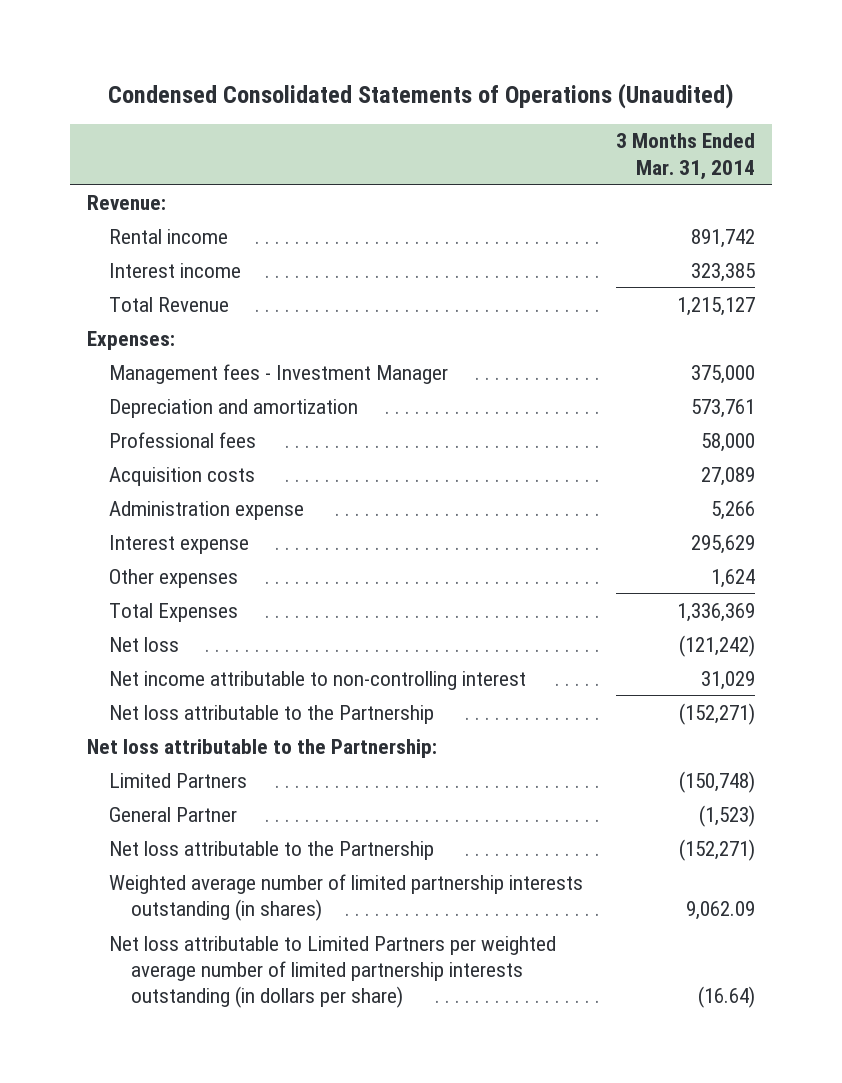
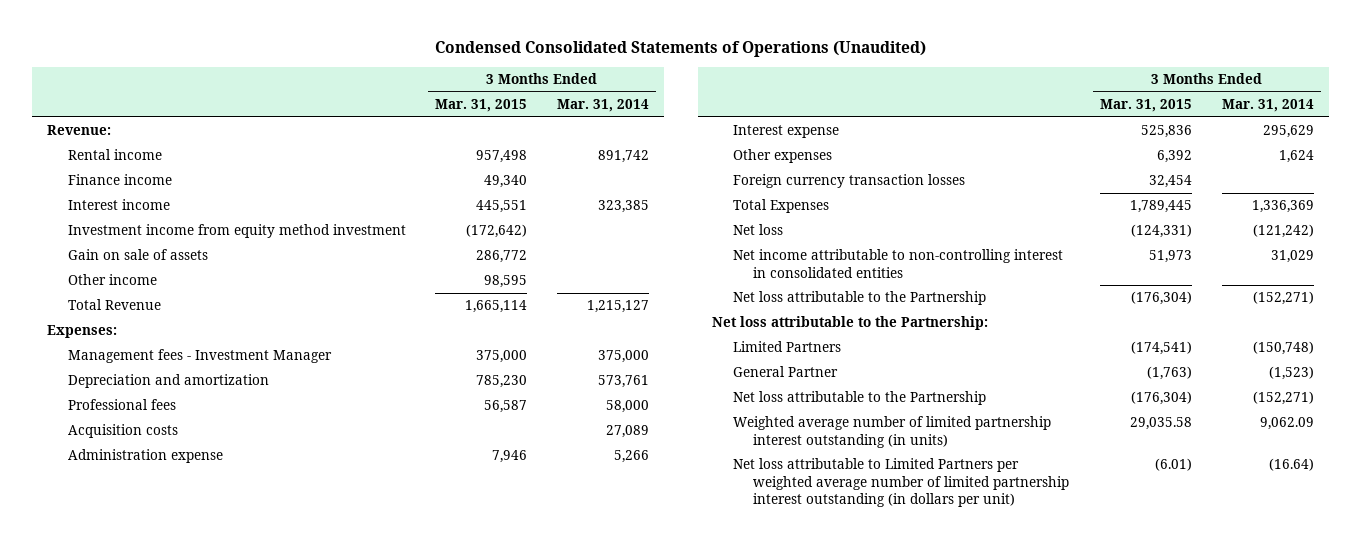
- | 3 Months Ended Mar. 31, 2014
+ | 3 Months Ended Mar. 31, 2015 | 3 Months Ended Mar. 31, 2014
+ Finance income | 49,340 |
+ Investment income from equity method investment | (172,642) |
+ Gain on sale of assets | 286,772 |
+ Other income | 98,595 |
+ Foreign currency transaction losses | 32,454 |
- Net income attributable to non-controlling interest | 31,029
+ Net income attributable to non-controlling interest in consolidated entities | 51,973 | 31,029
- Weighted average number of limited partnership interests outstanding (in shares) | 9,062.09
- Net loss attributable to Limited Partners per weighted average number of limited partnership interests outstanding (in dollars per share) | (16.64)
+ Weighted average number of limited partnership interest outstanding (in units) | 29,035.58 | 9,062.09
+ Net loss attributable to Limited Partners per weighted average number of limited partnership interest outstanding (in dollars per unit) | (6.01) | (16.64)

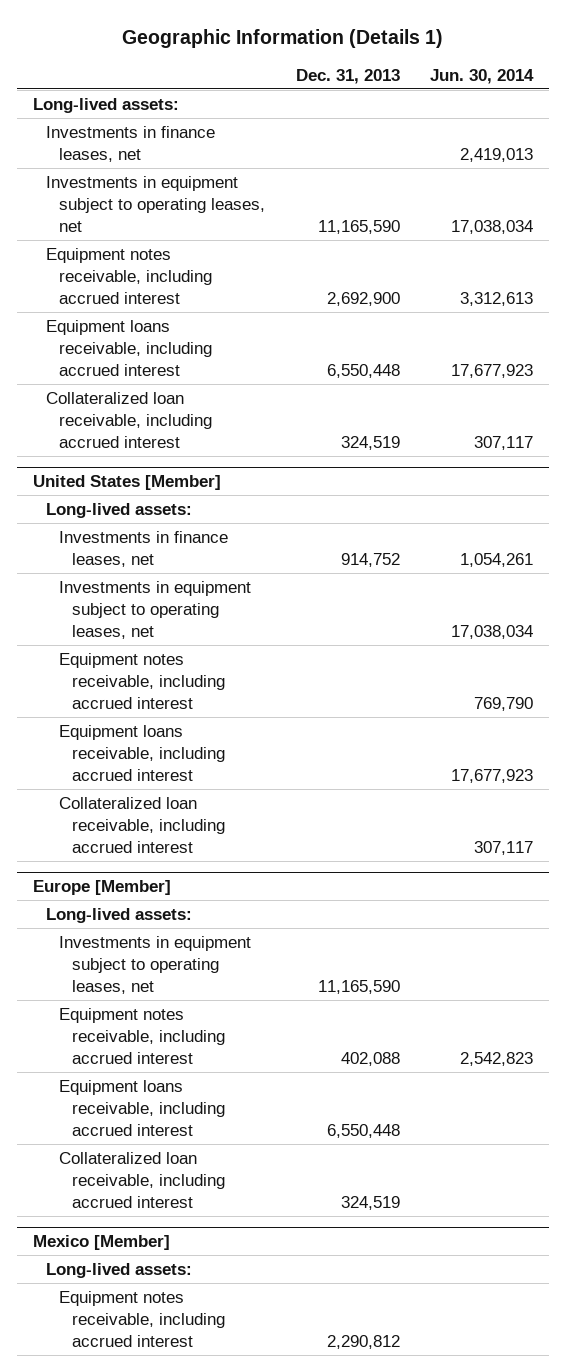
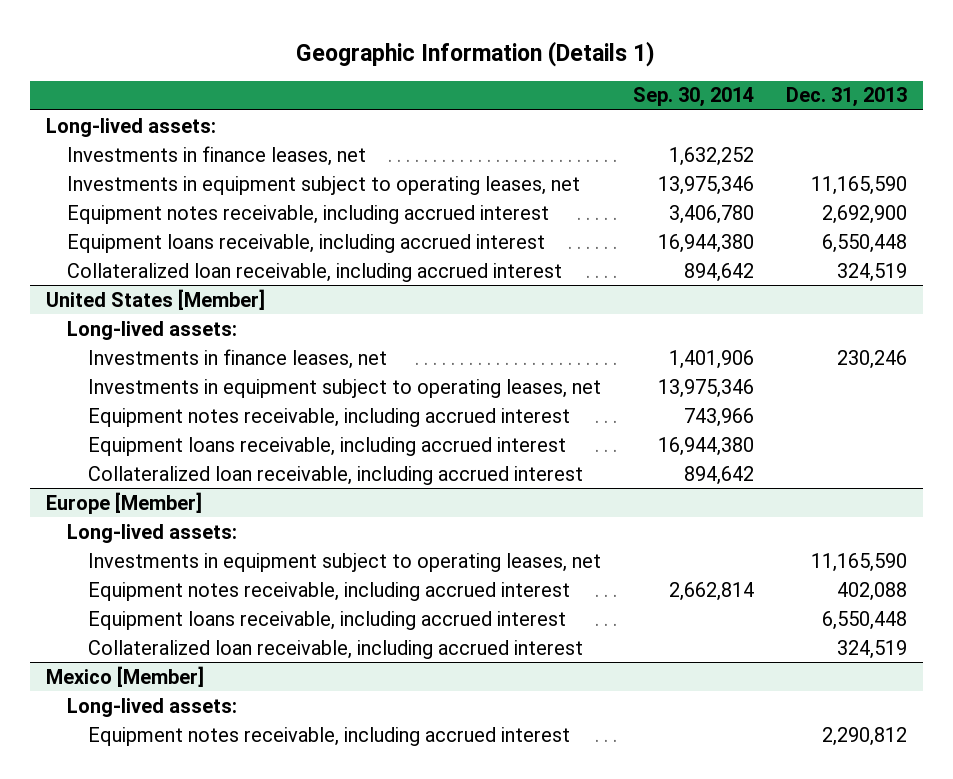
- | Dec. 31, 2013 | Jun. 30, 2014
+ | Sep. 30, 2014 | Dec. 31, 2013
@ United States [Member]
- Investments in finance leases, net | 914,752 | 1,054,261
+ Investments in finance leases, net | 1,401,906 | 230,246

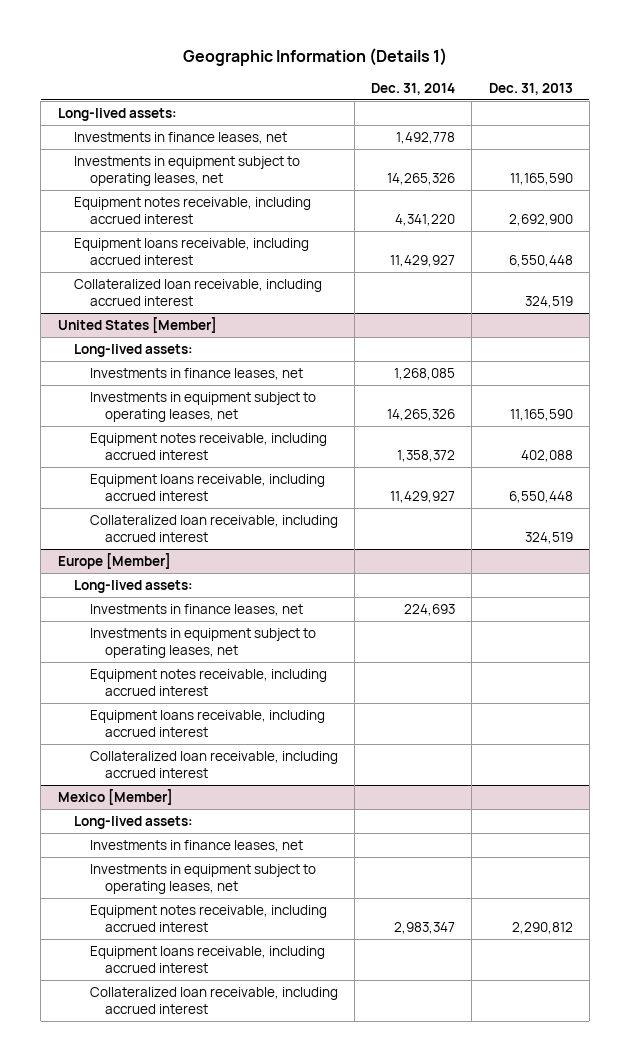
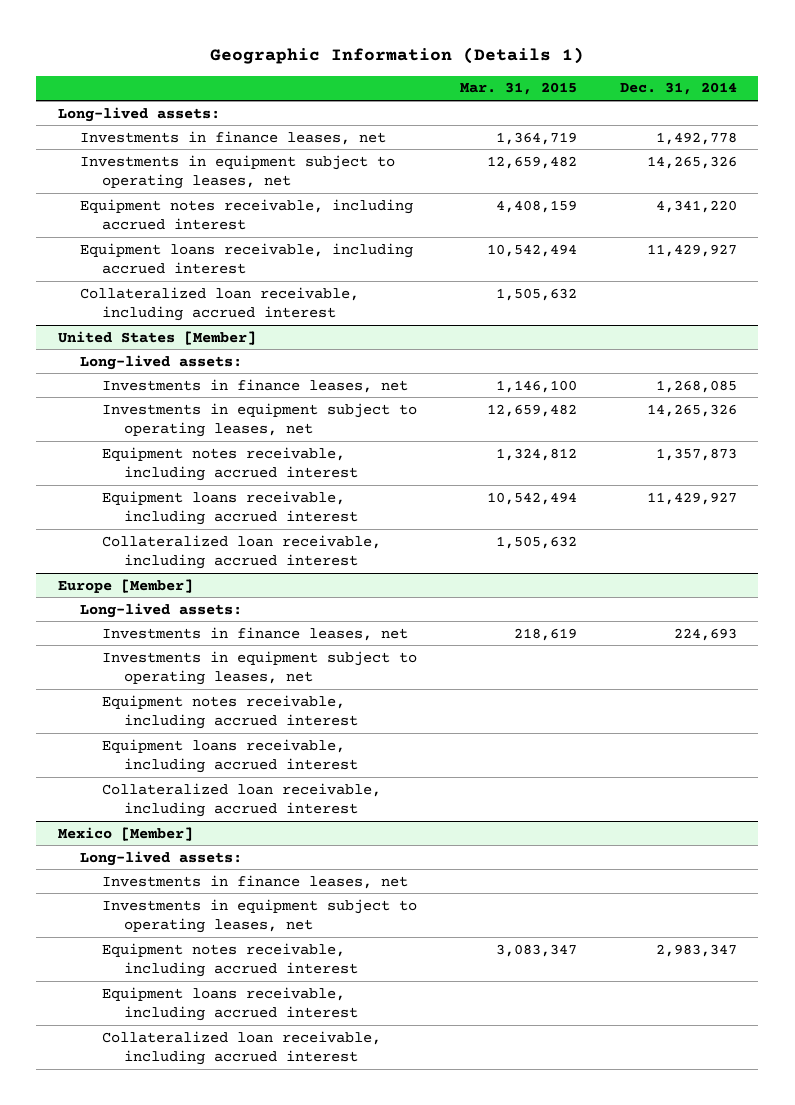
- | Dec. 31, 2014 | Dec. 31, 2013
+ | Mar. 31, 2015 | Dec. 31, 2014
@ United States [Member]
- Equipment notes receivable, including accrued interest | 1,358,372 | 402,088
+ Equipment notes receivable, including accrued interest | 1,324,812 | 1,357,873

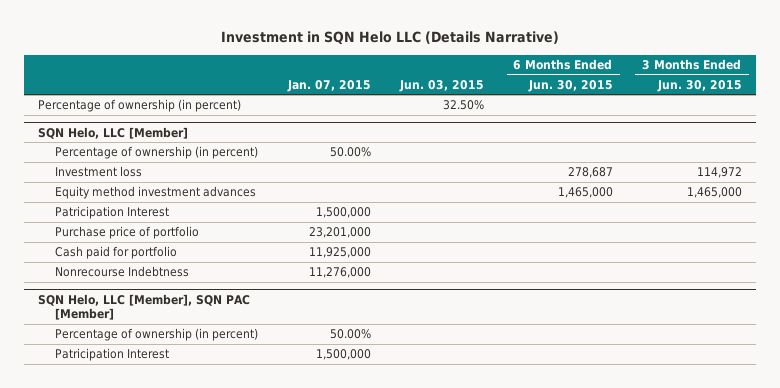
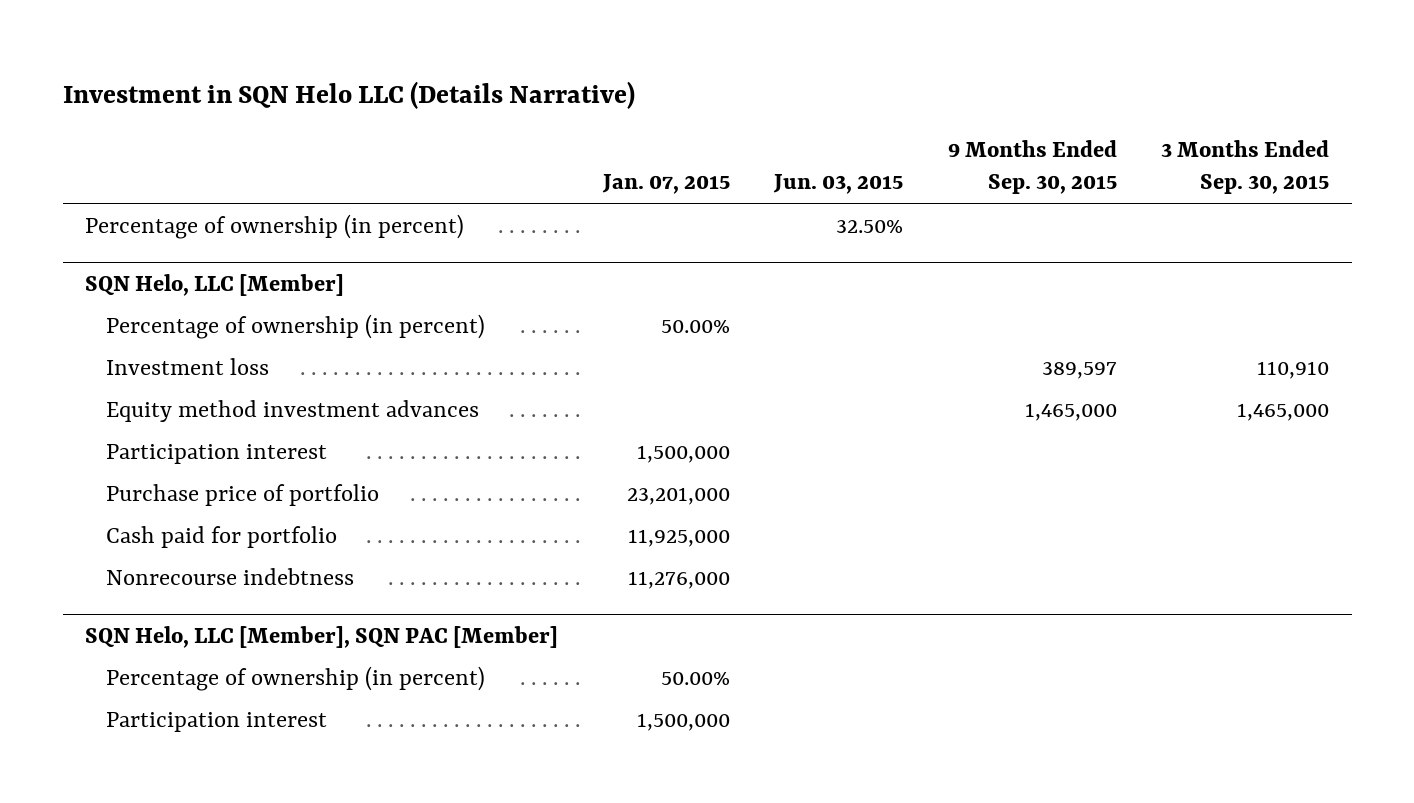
- | Jan. 07, 2015 | Jun. 03, 2015 | 6 Months Ended Jun. 30, 2015 | 3 Months Ended Jun. 30, 2015
+ | Jan. 07, 2015 | Jun. 03, 2015 | 9 Months Ended Sep. 30, 2015 | 3 Months Ended Sep. 30, 2015
@ SQN Helo, LLC [Member]
- Patricipation Interest | 1,500,000 | | |
+ Participation interest | 1,500,000 | | |
- Nonrecourse Indebtness | 11,276,000 | | |
+ Nonrecourse indebtness | 11,276,000 | | |
@ SQN Helo, LLC [Member], SQN PAC [Member]
- Patricipation Interest | 1,500,000 | | |
+ Participation interest | 1,500,000 | | |

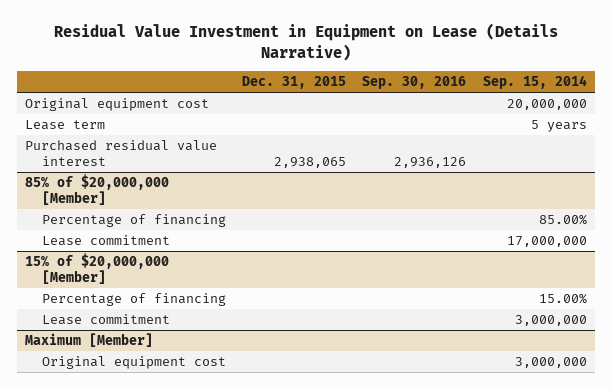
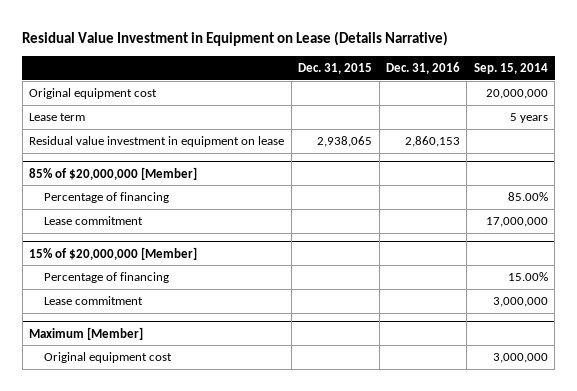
- | Dec. 31, 2015 | Sep. 30, 2016 | Sep. 15, 2014
+ | Dec. 31, 2015 | Dec. 31, 2016 | Sep. 15, 2014
- Purchased residual value interest | 2,938,065 | 2,936,126 |
+ Residual value investment in equipment on lease | 2,938,065 | 2,860,153 |

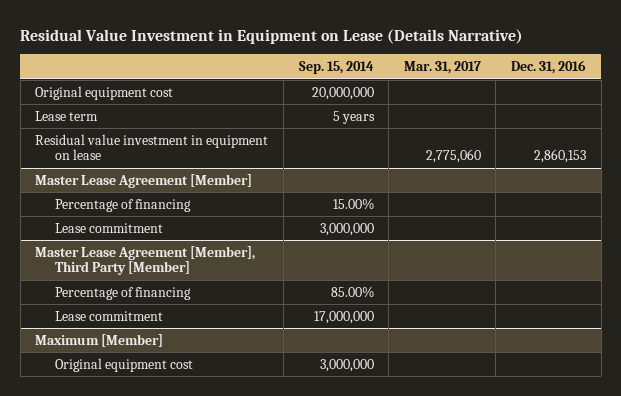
- | Dec. 31, 2015 | Dec. 31, 2016 | Sep. 15, 2014
+ | Sep. 15, 2014 | Mar. 31, 2017 | Dec. 31, 2016
- 85% of $20,000,000 [Member]
- Percentage of financing | | | 85.00%
- Lease commitment | | | 17,000,000
- 15% of $20,000,000 [Member]
+ Master Lease Agreement [Member]
+ Master Lease Agreement [Member], Third Party [Member]
+ Percentage of financing | 85.00% | |
+ Lease commitment | 17,000,000 | |

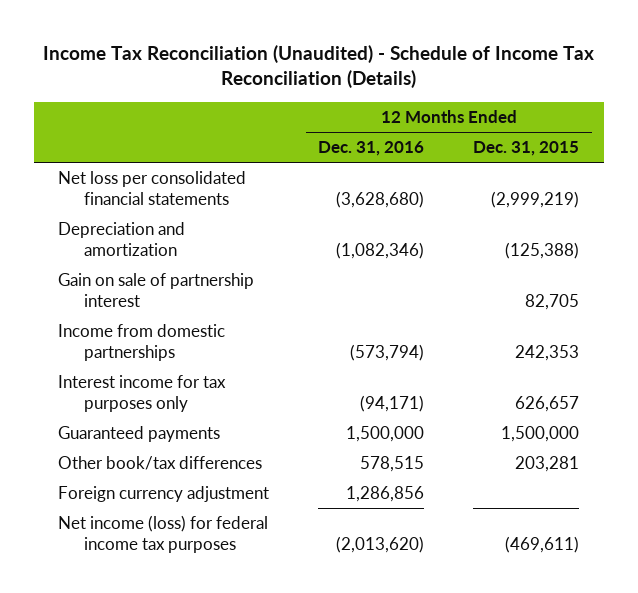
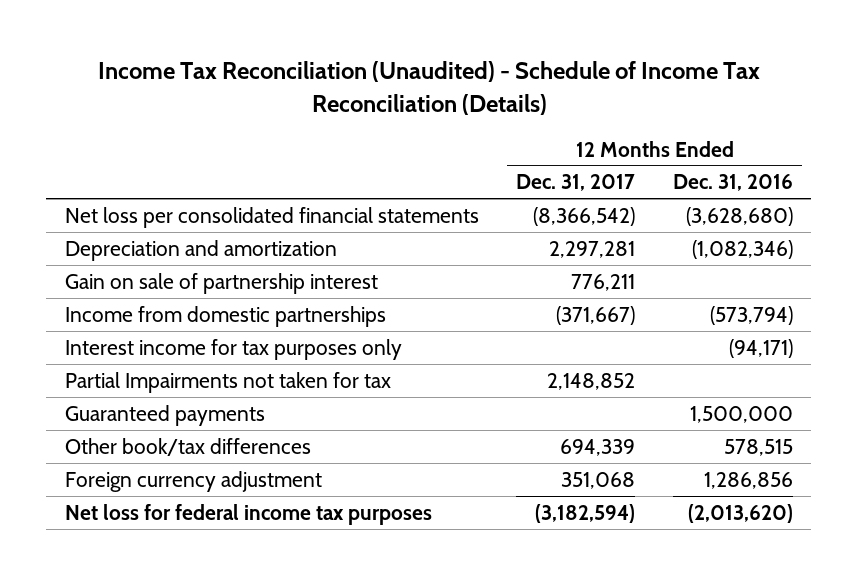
- | 12 Months Ended Dec. 31, 2016 | 12 Months Ended Dec. 31, 2015
+ | 12 Months Ended Dec. 31, 2017 | 12 Months Ended Dec. 31, 2016
+ Partial Impairments not taken for tax | 2,148,852 |
- Net income (loss) for federal income tax purposes | (2,013,620) | (469,611)
+ Net loss for federal income tax purposes | (3,182,594) | (2,013,620)

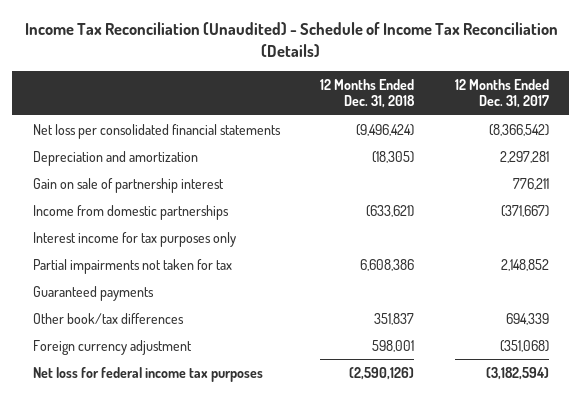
- | 12 Months Ended Dec. 31, 2017 | 12 Months Ended Dec. 31, 2016
+ | 12 Months Ended Dec. 31, 2018 | 12 Months Ended Dec. 31, 2017
- Partial Impairments not taken for tax | 2,148,852 |
+ Partial impairments not taken for tax | 6,608,386 | 2,148,852
- Foreign currency adjustment | 351,068 | 1,286,856
+ Foreign currency adjustment | 598,001 | (351,068)

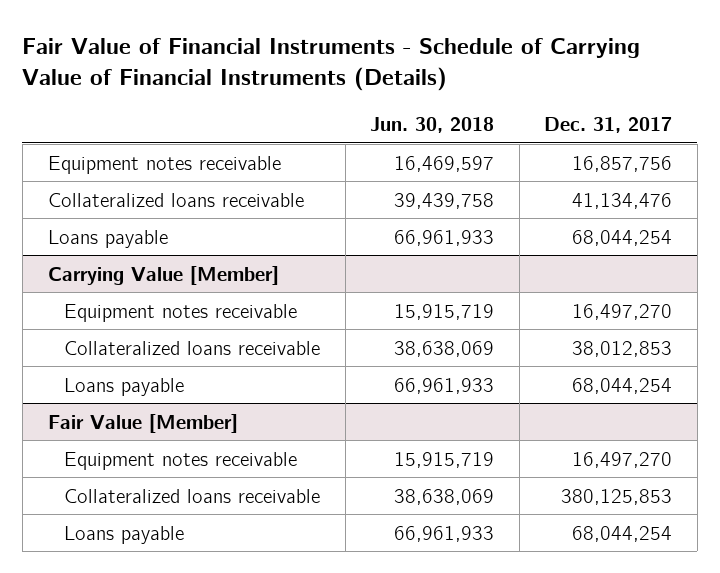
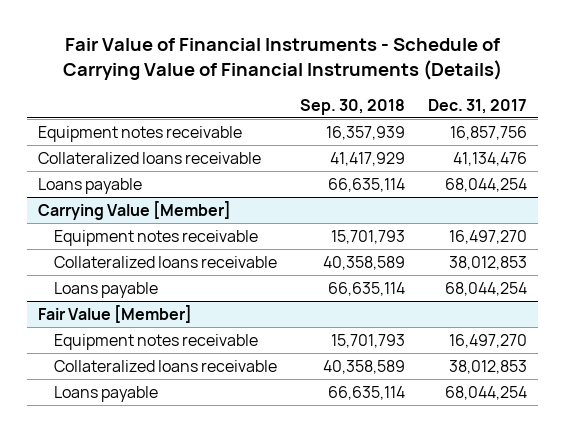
- | Jun. 30, 2018 | Dec. 31, 2017
+ | Sep. 30, 2018 | Dec. 31, 2017
@ Fair Value [Member]
- Collateralized loans receivable | 38,638,069 | 380,125,853
+ Collateralized loans receivable | 40,358,589 | 38,012,853

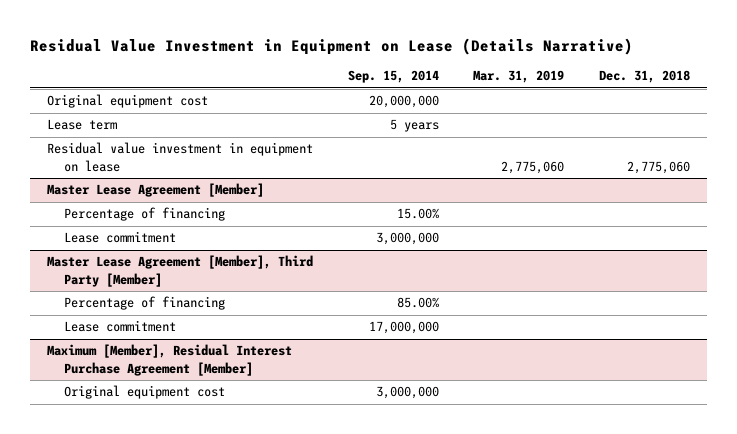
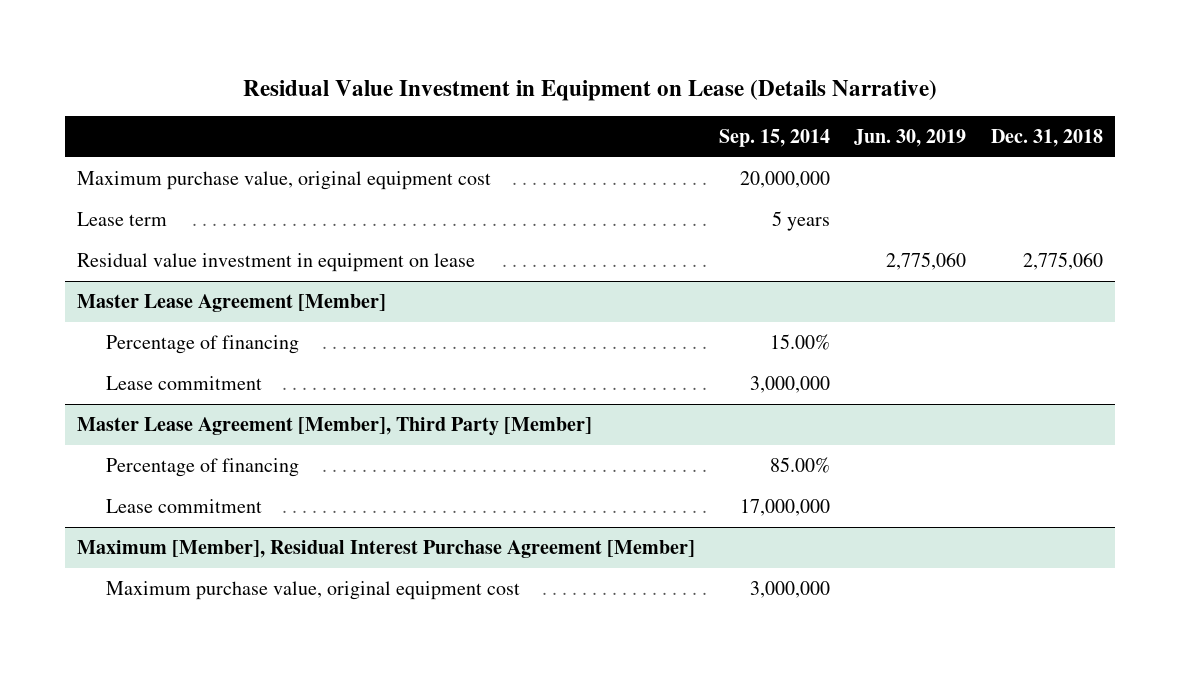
- | Sep. 15, 2014 | Mar. 31, 2019 | Dec. 31, 2018
+ | Sep. 15, 2014 | Jun. 30, 2019 | Dec. 31, 2018
- Original equipment cost | 20,000,000 | |
+ Maximum purchase value, original equipment cost | 20,000,000 | |
@ Maximum [Member], Residual Interest Purchase Agreement [Member]
- Original equipment cost | 3,000,000 | |
+ Maximum purchase value, original equipment cost | 3,000,000 | |

